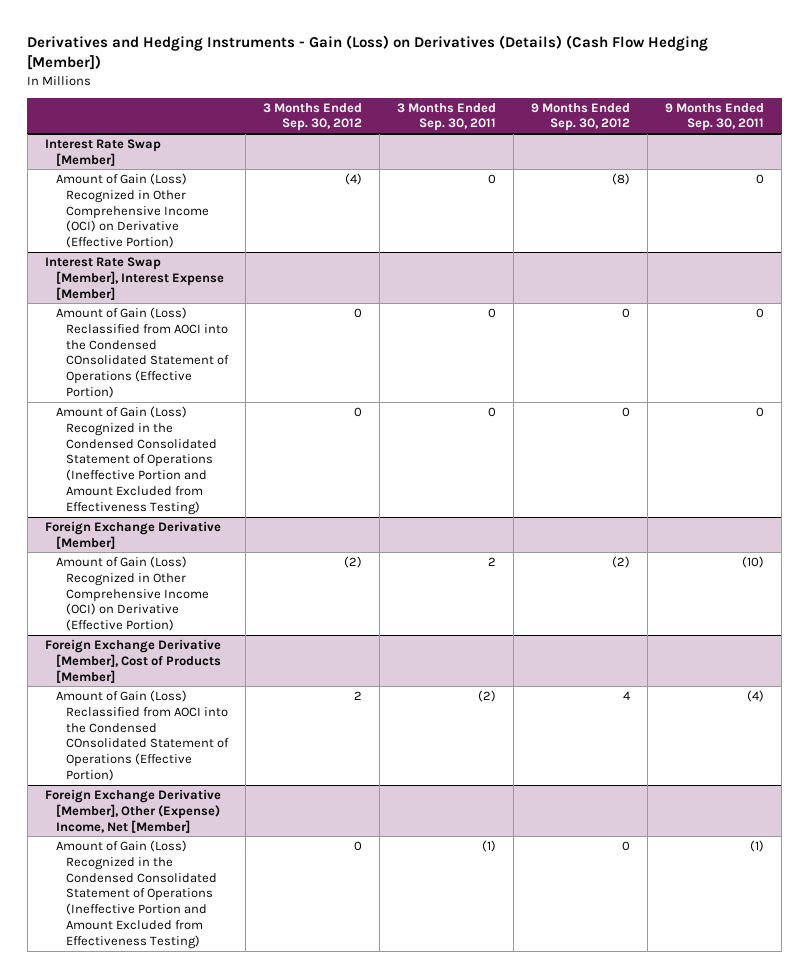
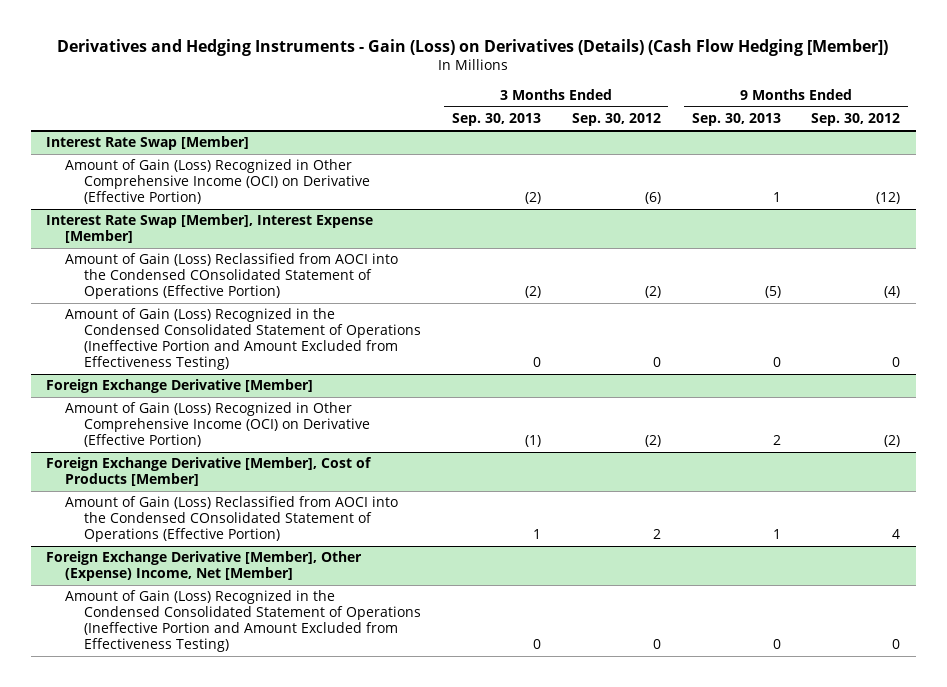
- | 3 Months Ended Sep. 30, 2012 | 3 Months Ended Sep. 30, 2011 | 9 Months Ended Sep. 30, 2012 | 9 Months Ended Sep. 30, 2011
+ | 3 Months Ended Sep. 30, 2013 | 3 Months Ended Sep. 30, 2012 | 9 Months Ended Sep. 30, 2013 | 9 Months Ended Sep. 30, 2012
@ Interest Rate Swap [Member]
- Amount of Gain (Loss) Recognized in Other Comprehensive Income (OCI) on Derivative (Effective Portion) | (4) | 0 | (8) | 0
+ Amount of Gain (Loss) Recognized in Other Comprehensive Income (OCI) on Derivative (Effective Portion) | (2) | (6) | 1 | (12)
@ Interest Rate Swap [Member], Interest Expense [Member]
- Amount of Gain (Loss) Reclassified from AOCI into the Condensed COnsolidated Statement of Operations (Effective Portion) | 0 | 0 | 0 | 0
+ Amount of Gain (Loss) Reclassified from AOCI into the Condensed COnsolidated Statement of Operations (Effective Portion) | (2) | (2) | (5) | (4)

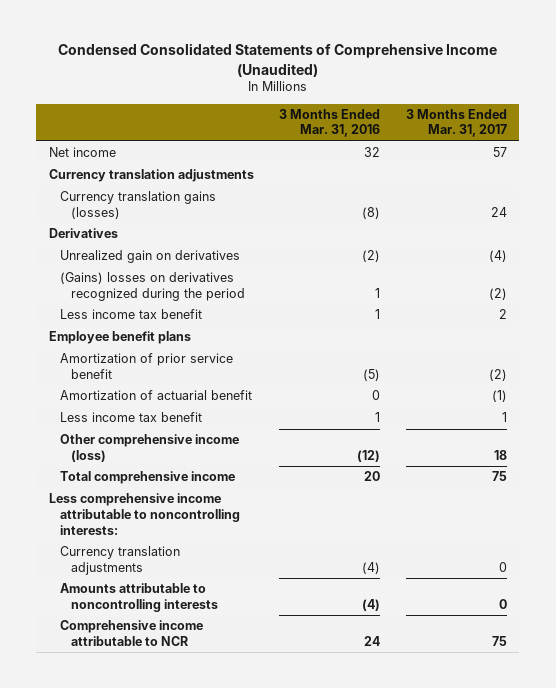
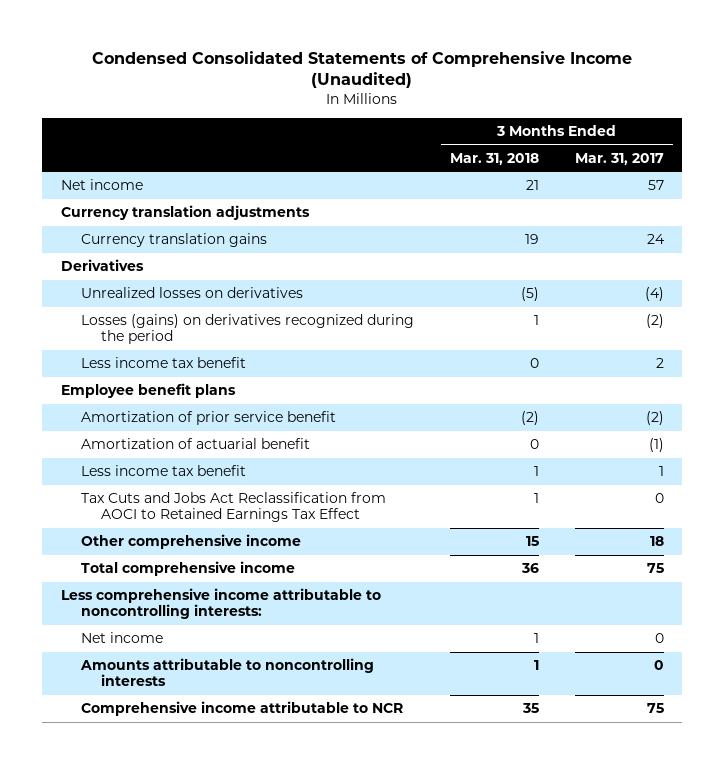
- | 3 Months Ended Mar. 31, 2016 | 3 Months Ended Mar. 31, 2017
+ | 3 Months Ended Mar. 31, 2018 | 3 Months Ended Mar. 31, 2017
- Currency translation gains (losses) | (8) | 24
+ Currency translation gains | 19 | 24
- Unrealized gain on derivatives | (2) | (4)
- (Gains) losses on derivatives recognized during the period | 1 | (2)
+ Unrealized losses on derivatives | (5) | (4)
+ Losses (gains) on derivatives recognized during the period | 1 | (2)
- Other comprehensive income (loss) | (12) | 18
+ Tax Cuts and Jobs Act Reclassification from AOCI to Retained Earnings Tax Effect | 1 | 0
+ Other comprehensive income | 15 | 18
- Currency translation adjustments | (4) | 0
+ Net income | 1 | 0

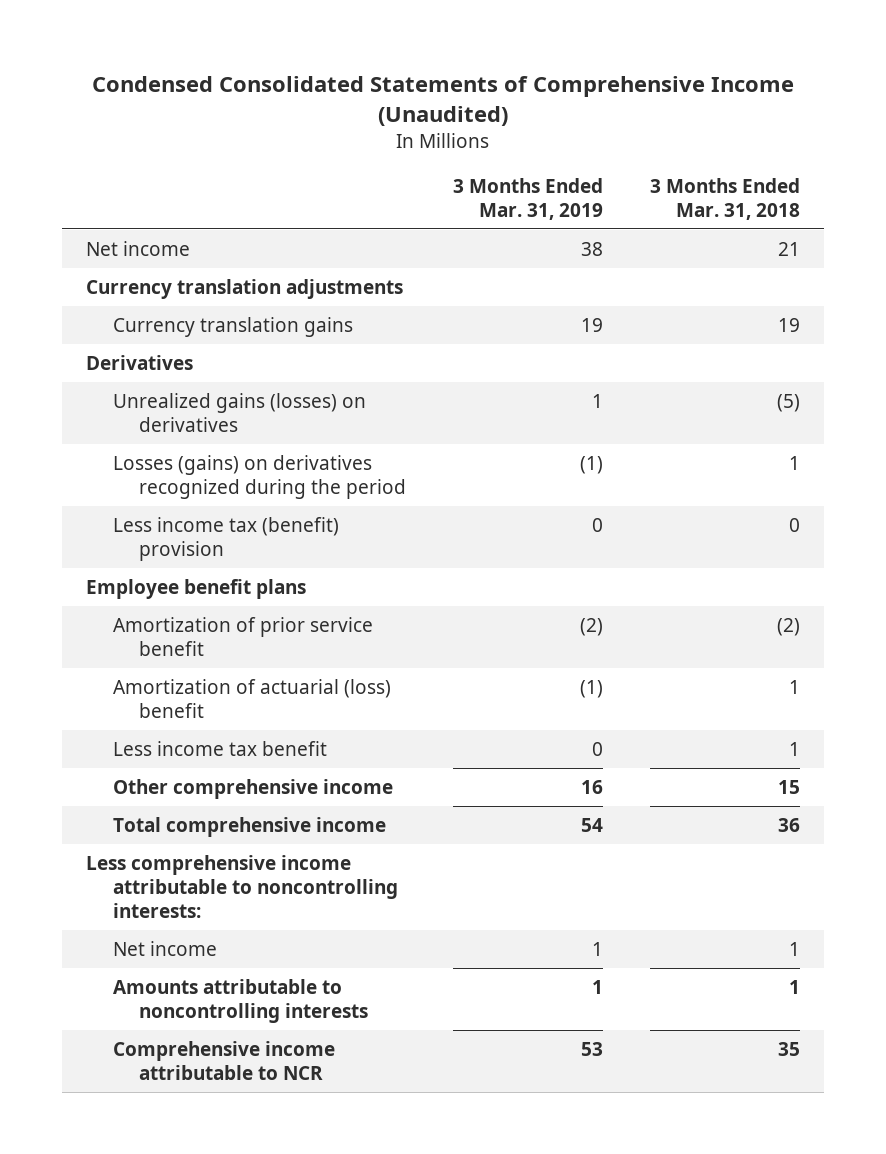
- | 3 Months Ended Mar. 31, 2018 | 3 Months Ended Mar. 31, 2017
+ | 3 Months Ended Mar. 31, 2019 | 3 Months Ended Mar. 31, 2018
- Unrealized losses on derivatives | (5) | (4)
+ Unrealized gains (losses) on derivatives | 1 | (5)
- Less income tax benefit | 0 | 2
+ Less income tax (benefit) provision | 0 | 0
- Amortization of actuarial benefit | 0 | (1)
+ Amortization of actuarial (loss) benefit | (1) | 1
- Tax Cuts and Jobs Act Reclassification from AOCI to Retained Earnings Tax Effect | 1 | 0

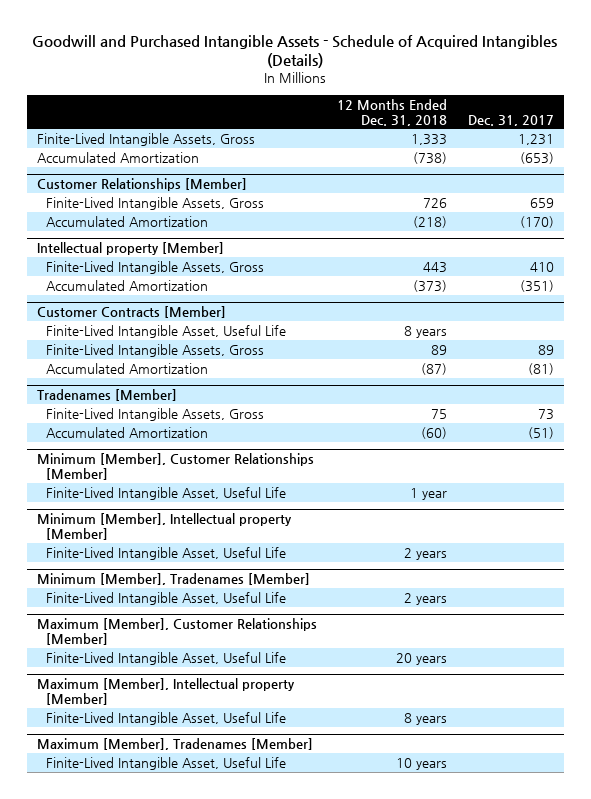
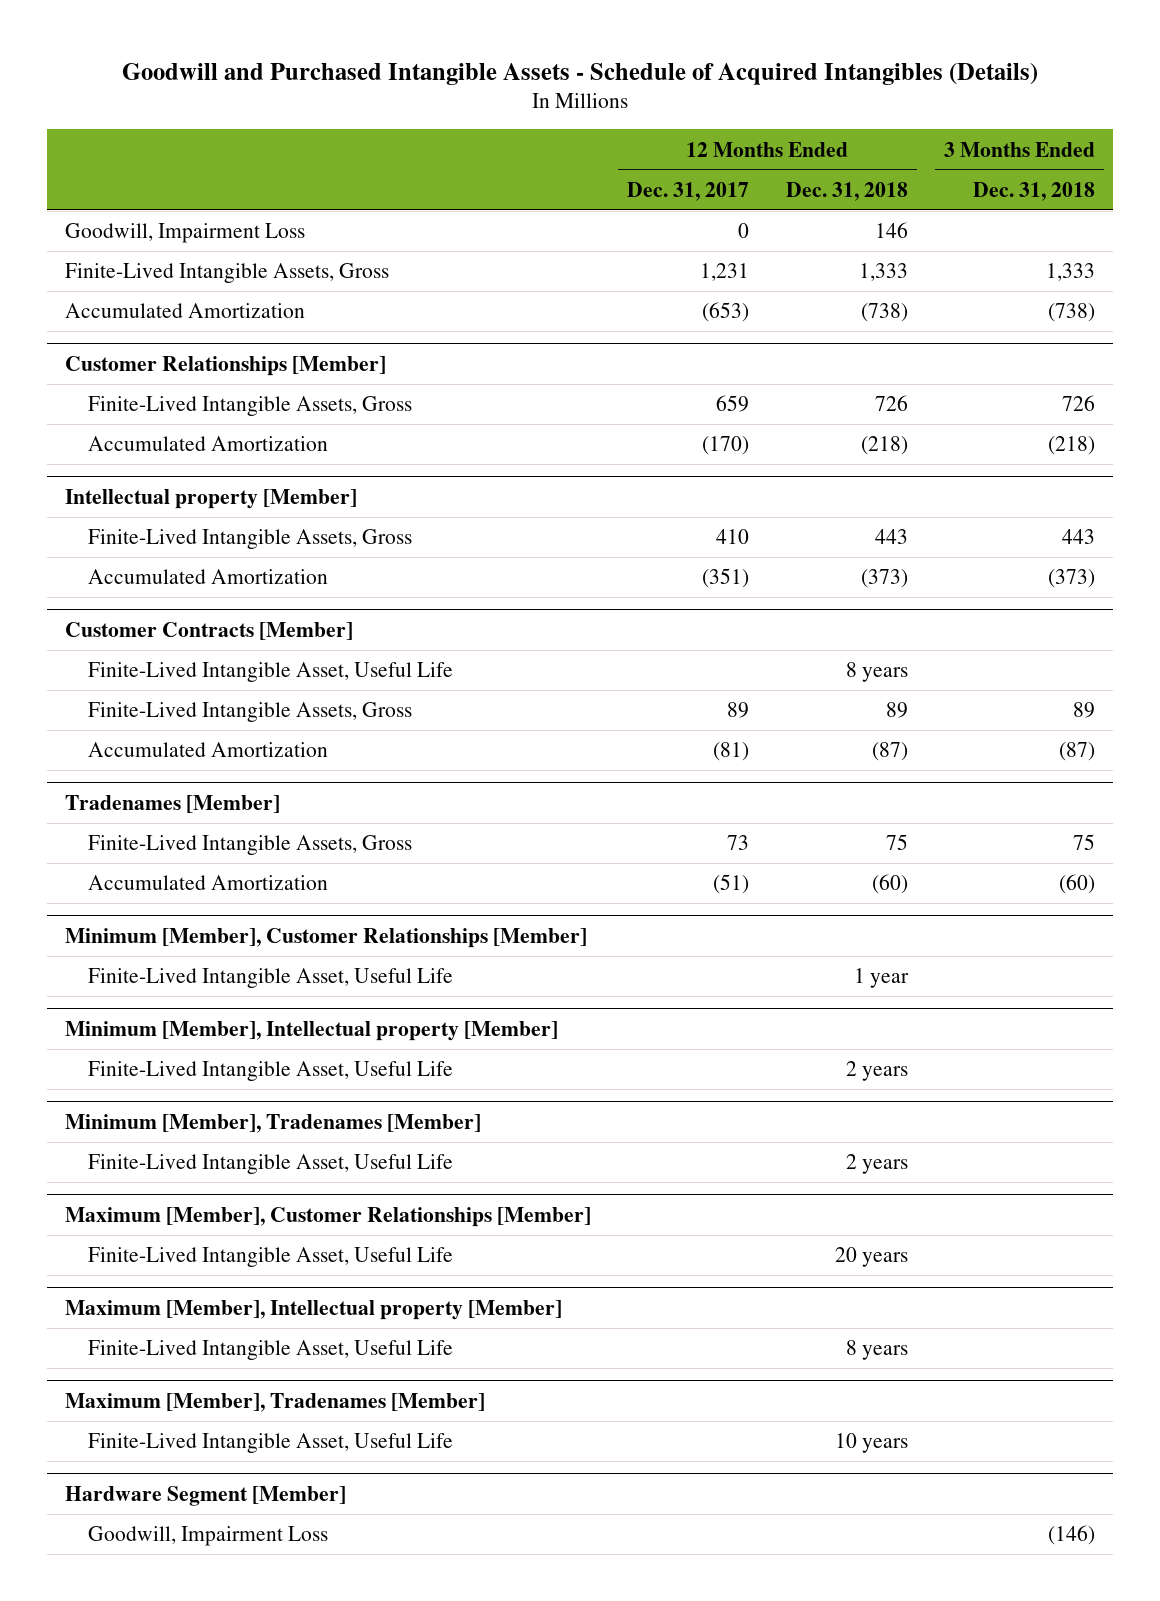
- | 12 Months Ended Dec. 31, 2018 | Dec. 31, 2017
+ | 12 Months Ended Dec. 31, 2017 | 12 Months Ended Dec. 31, 2018 | 3 Months Ended Dec. 31, 2018
+ Goodwill, Impairment Loss | 0 | 146 |
+ Hardware Segment [Member]
+ Goodwill, Impairment Loss | | | (146)

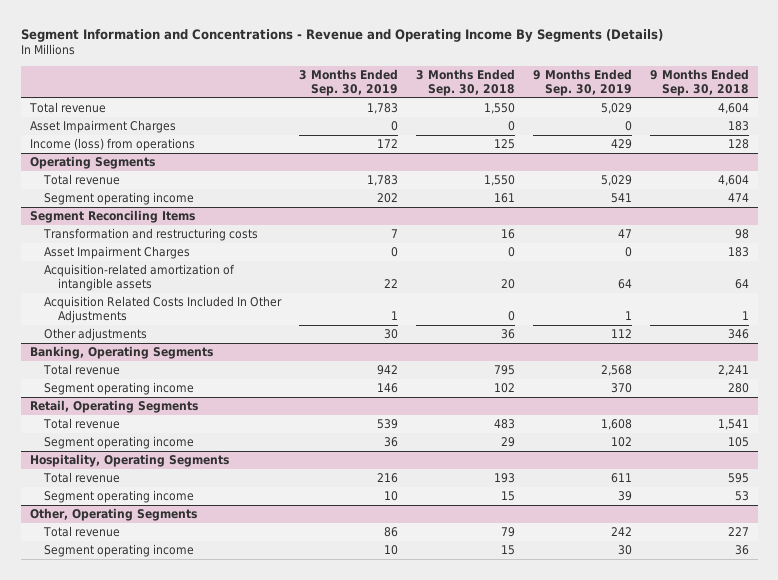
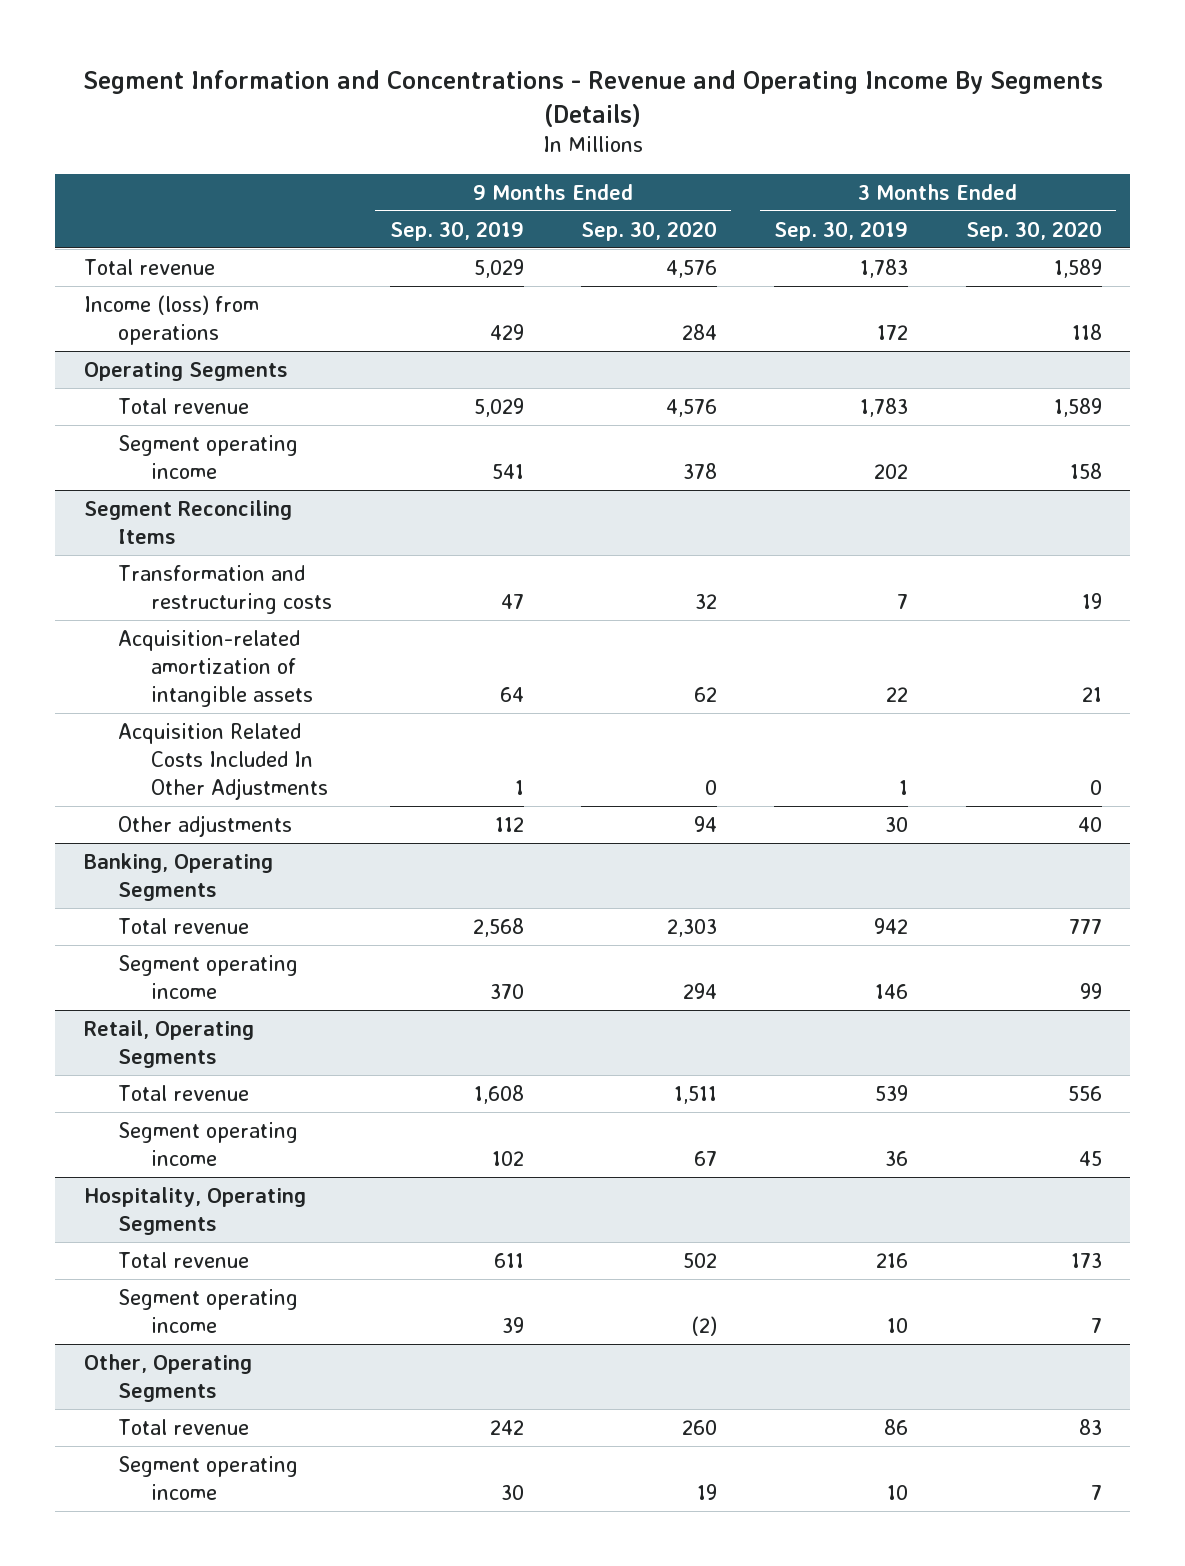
- | 3 Months Ended Sep. 30, 2019 | 3 Months Ended Sep. 30, 2018 | 9 Months Ended Sep. 30, 2019 | 9 Months Ended Sep. 30, 2018
+ | 9 Months Ended Sep. 30, 2019 | 9 Months Ended Sep. 30, 2020 | 3 Months Ended Sep. 30, 2019 | 3 Months Ended Sep. 30, 2020
- Asset Impairment Charges | 0 | 0 | 0 | 183
@ Segment Reconciling Items
- Asset Impairment Charges | 0 | 0 | 0 | 183

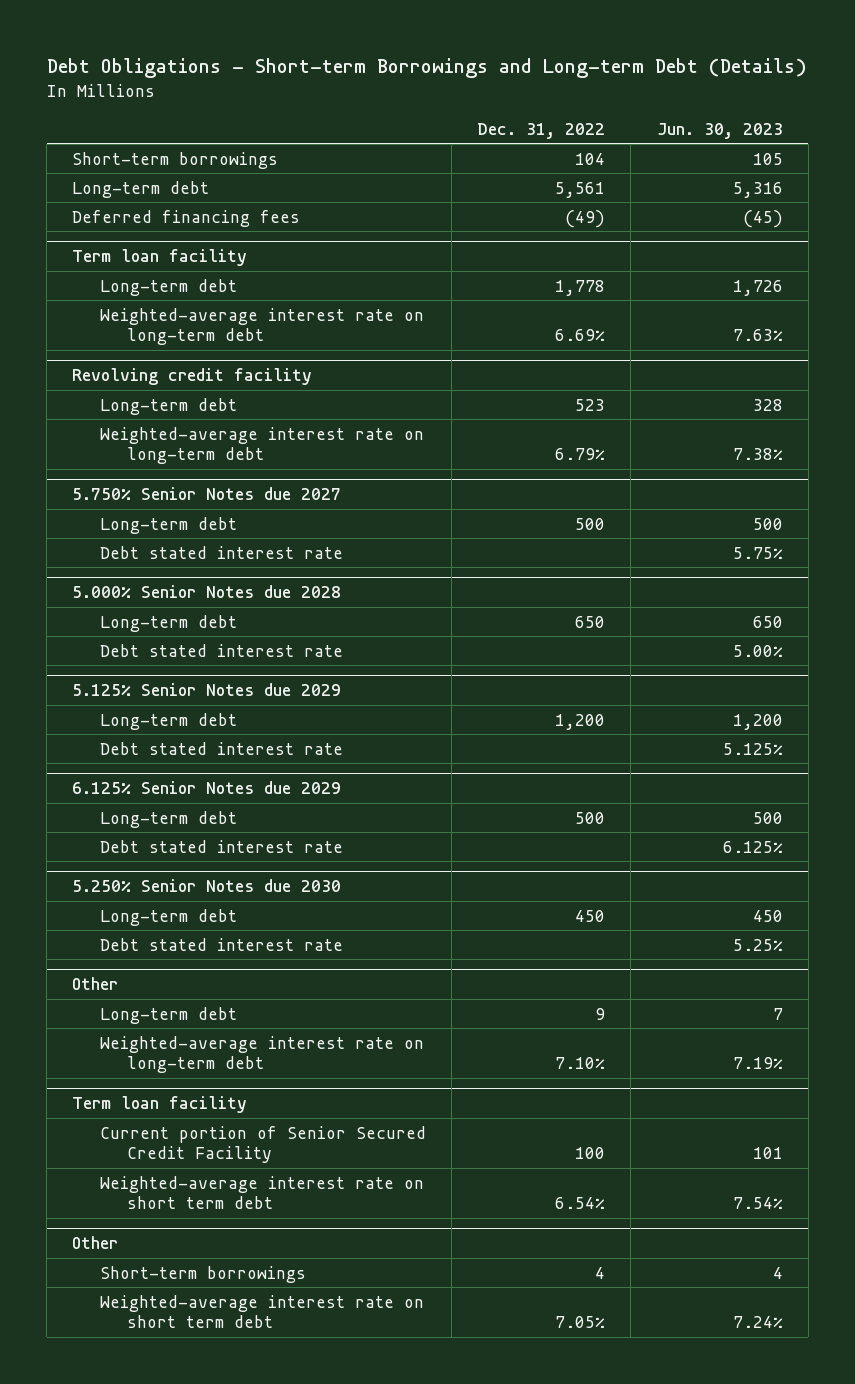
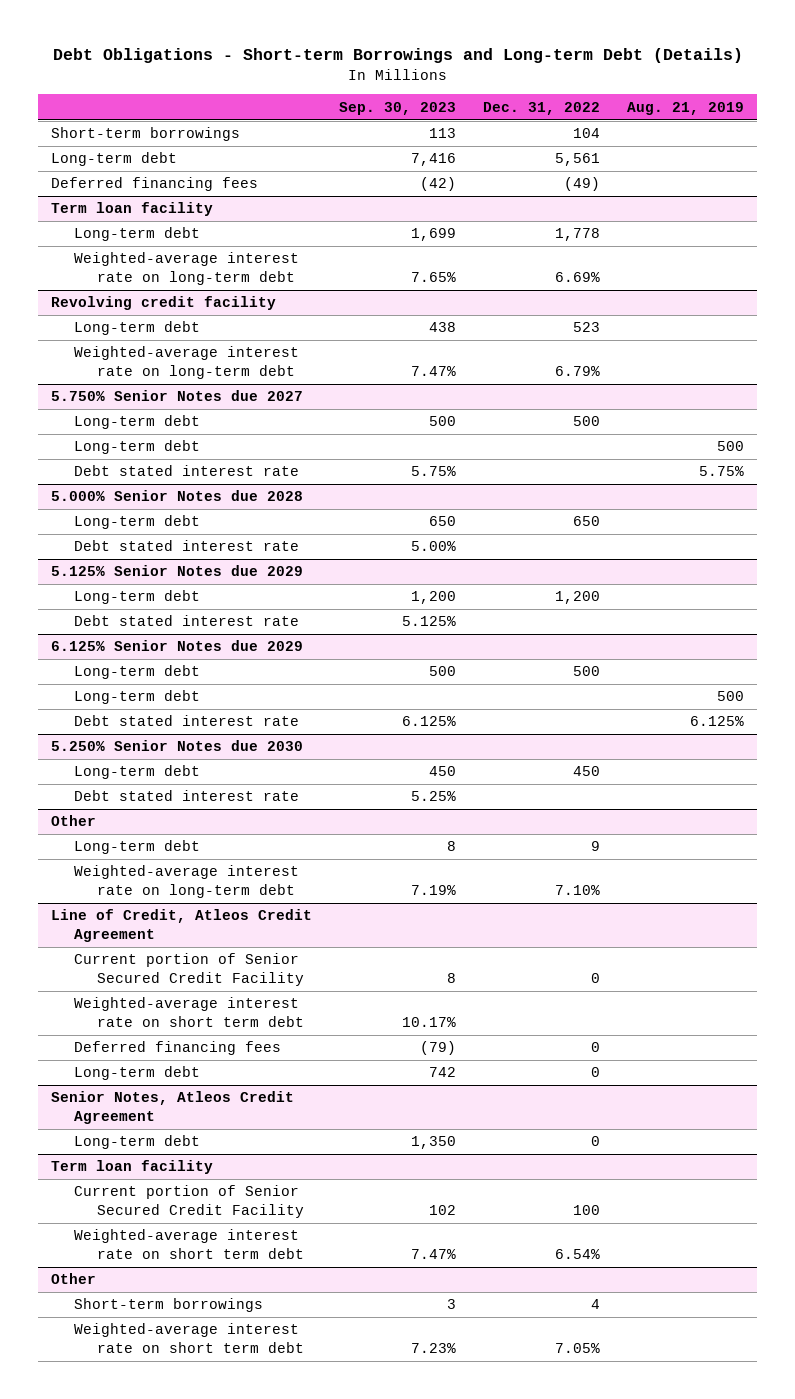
- | Dec. 31, 2022 | Jun. 30, 2023
+ | Sep. 30, 2023 | Dec. 31, 2022 | Aug. 21, 2019
@ 5.750% Senior Notes due 2027
+ Long-term debt | | | 500
@ 6.125% Senior Notes due 2029
+ Long-term debt | | | 500
+ Line of Credit, Atleos Credit Agreement
+ Current portion of Senior Secured Credit Facility | 8 | 0 |
+ Weighted-average interest rate on short term debt | 10.17% | |
+ Deferred financing fees | (79) | 0 |
+ Long-term debt | 742 | 0 |
+ Senior Notes, Atleos Credit Agreement
+ Long-term debt | 1,350 | 0 |

